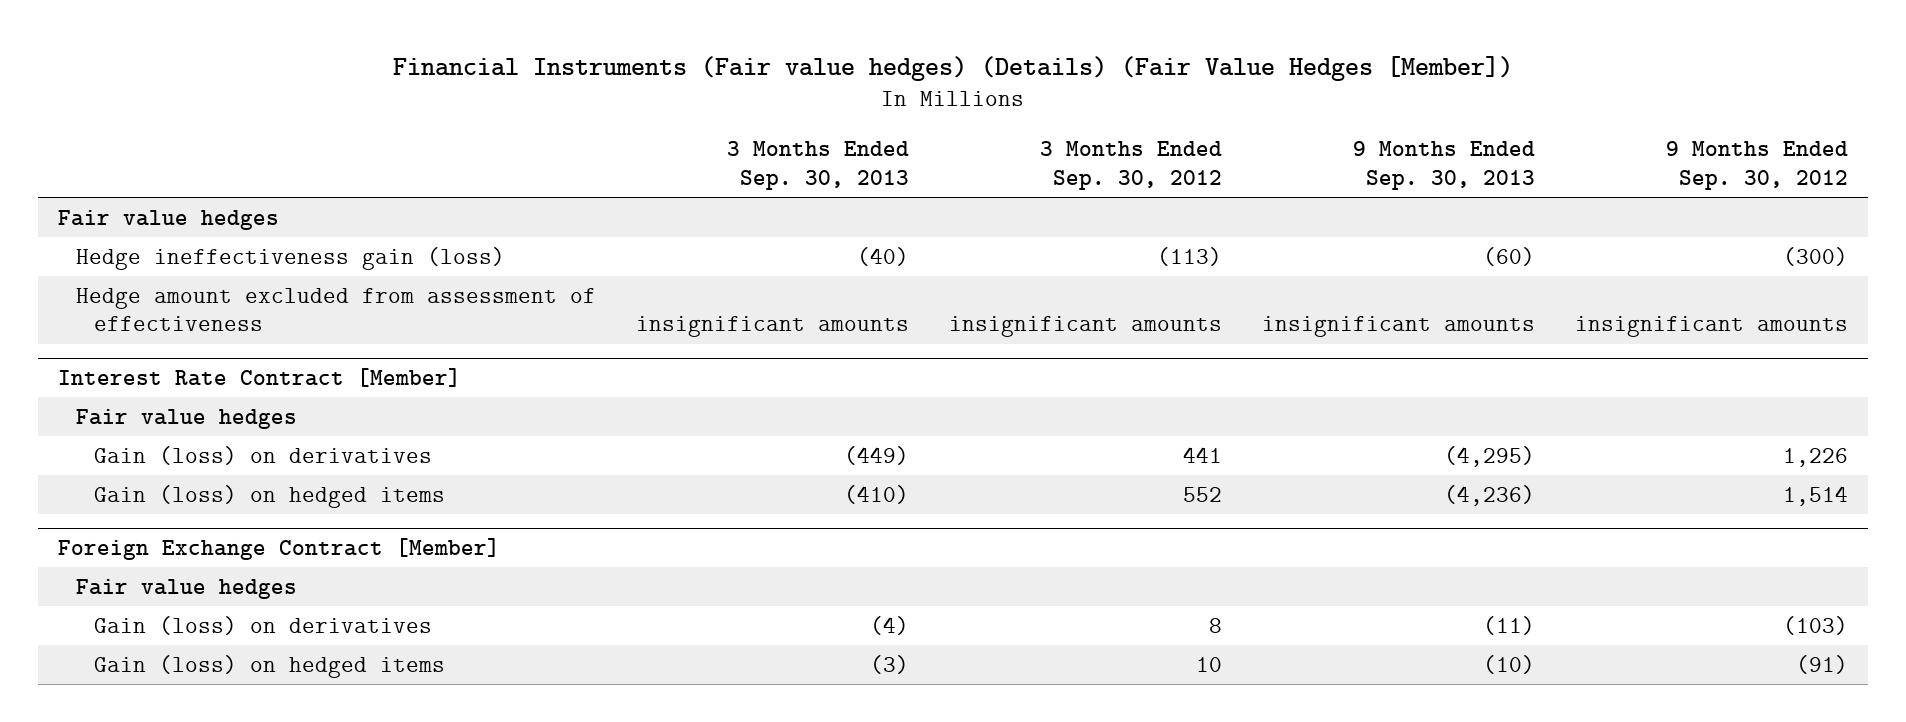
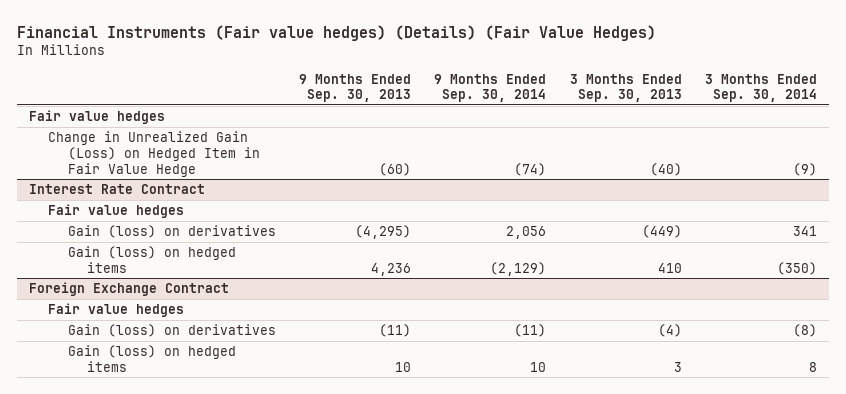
- Financial Instruments (Fair value hedges) (Details) (Fair Value Hedges [Member])
+ Financial Instruments (Fair value hedges) (Details) (Fair Value Hedges)
- | 3 Months Ended Sep. 30, 2013 | 3 Months Ended Sep. 30, 2012 | 9 Months Ended Sep. 30, 2013 | 9 Months Ended Sep. 30, 2012
+ | 9 Months Ended Sep. 30, 2013 | 9 Months Ended Sep. 30, 2014 | 3 Months Ended Sep. 30, 2013 | 3 Months Ended Sep. 30, 2014
- Hedge ineffectiveness gain (loss) | (40) | (113) | (60) | (300)
- Hedge amount excluded from assessment of effectiveness | insignificant amounts | insignificant amounts | insignificant amounts | insignificant amounts
- Interest Rate Contract [Member]
+ Change in Unrealized Gain (Loss) on Hedged Item in Fair Value Hedge | (60) | (74) | (40) | (9)
+ Interest Rate Contract
- Gain (loss) on hedged items | (410) | 552 | (4,236) | 1,514
- Foreign Exchange Contract [Member]
+ Gain (loss) on hedged items | 4,236 | (2,129) | 410 | (350)
+ Foreign Exchange Contract
- Gain (loss) on hedged items | (3) | 10 | (10) | (91)
+ Gain (loss) on hedged items | 10 | 10 | 3 | 8

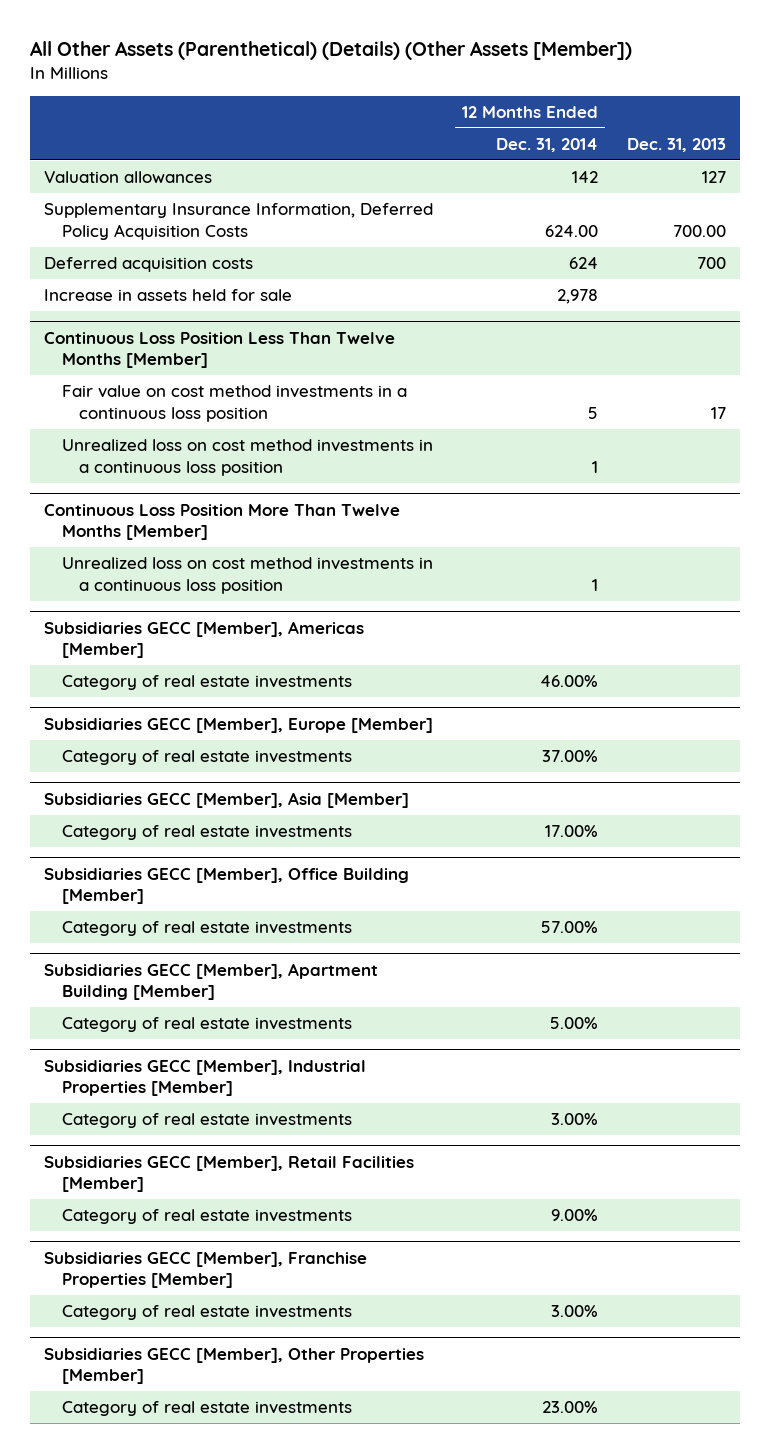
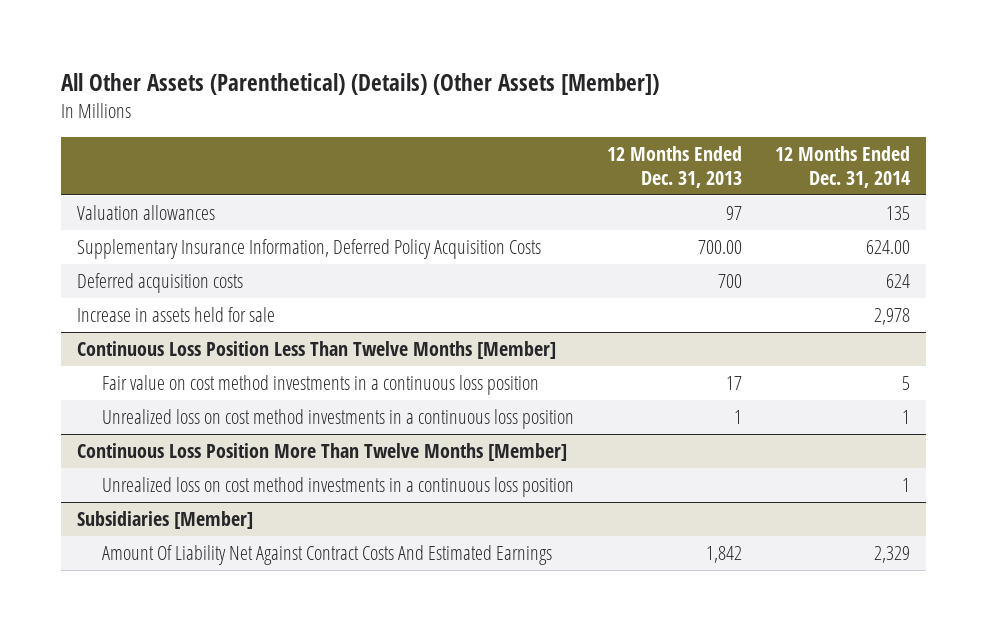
- | 12 Months Ended Dec. 31, 2014 | Dec. 31, 2013
+ | 12 Months Ended Dec. 31, 2013 | 12 Months Ended Dec. 31, 2014
- Valuation allowances | 142 | 127
+ Valuation allowances | 97 | 135
- Subsidiaries GECC [Member], Americas [Member]
- Category of real estate investments | 46.00% |
- Subsidiaries GECC [Member], Europe [Member]
- Category of real estate investments | 37.00% |
- Subsidiaries GECC [Member], Asia [Member]
- Category of real estate investments | 17.00% |
- Subsidiaries GECC [Member], Office Building [Member]
- Category of real estate investments | 57.00% |
- Subsidiaries GECC [Member], Apartment Building [Member]
- Category of real estate investments | 5.00% |
- Subsidiaries GECC [Member], Industrial Properties [Member]
- Category of real estate investments | 3.00% |
- Subsidiaries GECC [Member], Retail Facilities [Member]
- Category of real estate investments | 9.00% |
- Subsidiaries GECC [Member], Franchise Properties [Member]
- Category of real estate investments | 3.00% |
- Subsidiaries GECC [Member], Other Properties [Member]
- Category of real estate investments | 23.00% |
+ Subsidiaries [Member]
+ Amount Of Liability Net Against Contract Costs And Estimated Earnings | 1,842 | 2,329

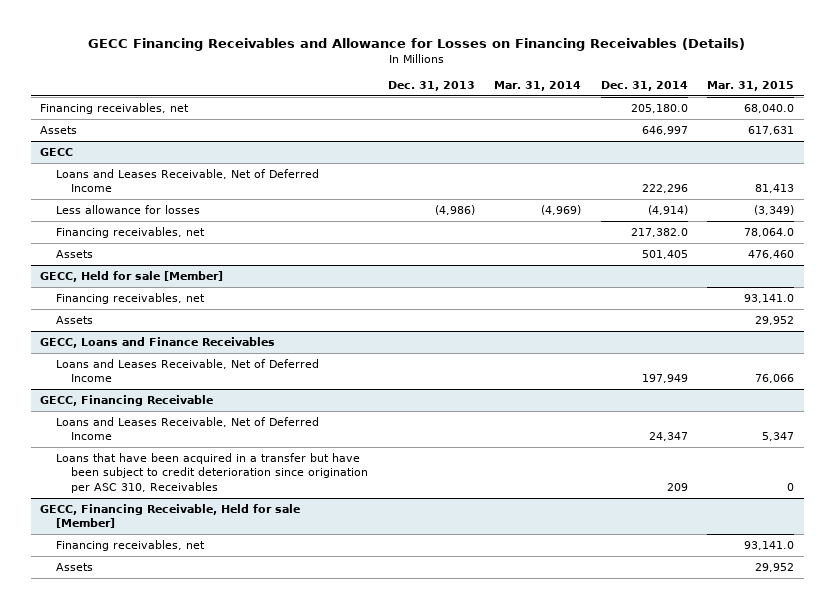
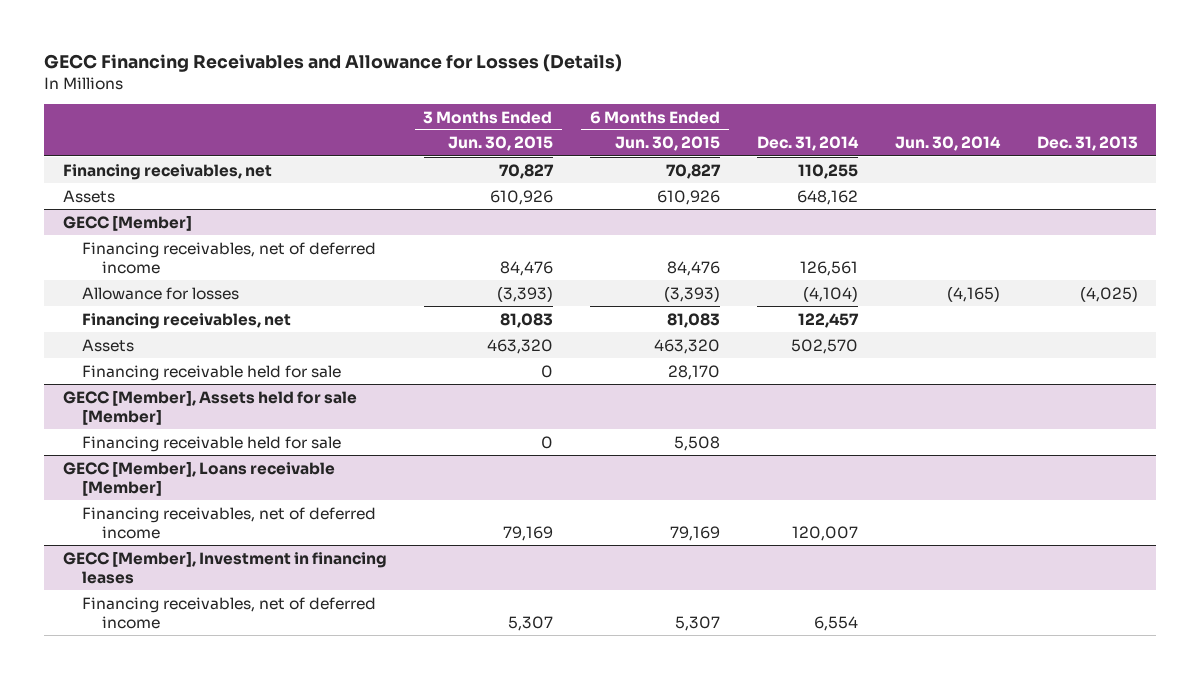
- GECC Financing Receivables and Allowance for Losses on Financing Receivables (Details)
+ GECC Financing Receivables and Allowance for Losses (Details)
- | Dec. 31, 2013 | Mar. 31, 2014 | Dec. 31, 2014 | Mar. 31, 2015
+ | 3 Months Ended Jun. 30, 2015 | 6 Months Ended Jun. 30, 2015 | Dec. 31, 2014 | Jun. 30, 2014 | Dec. 31, 2013
- Financing receivables, net | | | 205,180.0 | 68,040.0
- Assets | | | 646,997 | 617,631
- GECC
- Loans and Leases Receivable, Net of Deferred Income | | | 222,296 | 81,413
- Less allowance for losses | (4,986) | (4,969) | (4,914) | (3,349)
- Financing receivables, net | | | 217,382.0 | 78,064.0
- Assets | | | 501,405 | 476,460
- GECC, Held for sale [Member]
- Financing receivables, net | | | | 93,141.0
- Assets | | | | 29,952
- GECC, Loans and Finance Receivables
- Loans and Leases Receivable, Net of Deferred Income | | | 197,949 | 76,066
- GECC, Financing Receivable
- Loans and Leases Receivable, Net of Deferred Income | | | 24,347 | 5,347
- Loans that have been acquired in a transfer but have been subject to credit deterioration since origination per ASC 310, Receivables | | | 209 | 0
- GECC, Financing Receivable, Held for sale [Member]
- Financing receivables, net | | | | 93,141.0
- Assets | | | | 29,952
+ Financing receivables, net | 70,827 | 70,827 | 110,255 | |
+ Assets | 610,926 | 610,926 | 648,162 | |
+ GECC [Member]
+ Financing receivables, net of deferred income | 84,476 | 84,476 | 126,561 | |
+ Allowance for losses | (3,393) | (3,393) | (4,104) | (4,165) | (4,025)
+ Financing receivables, net | 81,083 | 81,083 | 122,457 | |
+ Assets | 463,320 | 463,320 | 502,570 | |
+ Financing receivable held for sale | 0 | 28,170 | | |
+ GECC [Member], Assets held for sale [Member]
+ Financing receivable held for sale | 0 | 5,508 | | |
+ GECC [Member], Loans receivable [Member]
+ Financing receivables, net of deferred income | 79,169 | 79,169 | 120,007 | |
+ GECC [Member], Investment in financing leases
+ Financing receivables, net of deferred income | 5,307 | 5,307 | 6,554 | |

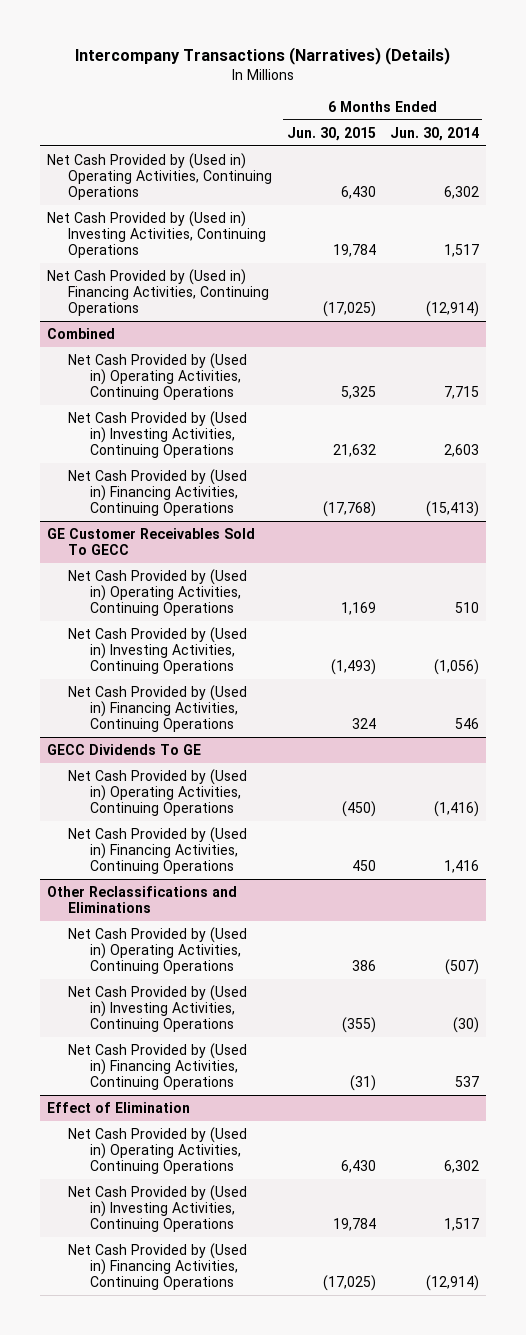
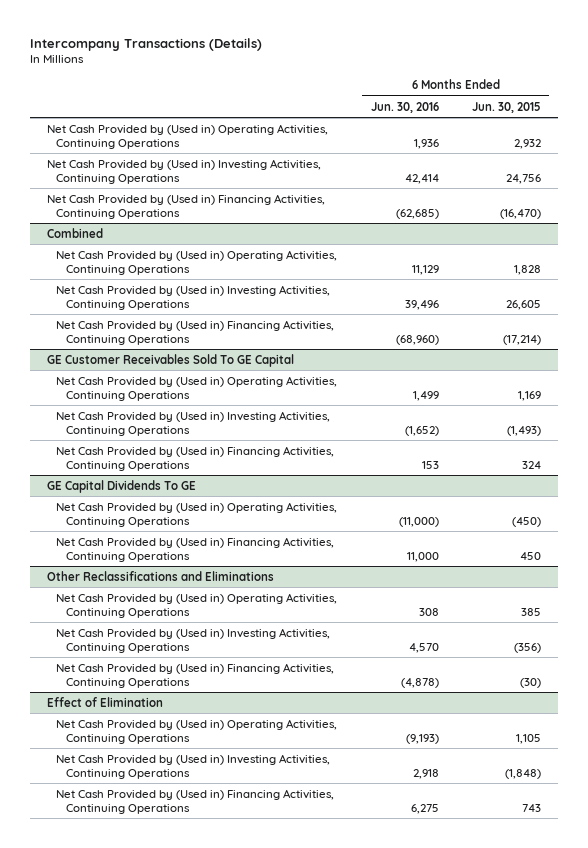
- Intercompany Transactions (Narratives) (Details)
+ Intercompany Transactions (Details)
- | 6 Months Ended Jun. 30, 2015 | 6 Months Ended Jun. 30, 2014
+ | 6 Months Ended Jun. 30, 2016 | 6 Months Ended Jun. 30, 2015
- Net Cash Provided by (Used in) Operating Activities, Continuing Operations | 6,430 | 6,302
- Net Cash Provided by (Used in) Investing Activities, Continuing Operations | 19,784 | 1,517
- Net Cash Provided by (Used in) Financing Activities, Continuing Operations | (17,025) | (12,914)
+ Net Cash Provided by (Used in) Operating Activities, Continuing Operations | 1,936 | 2,932
+ Net Cash Provided by (Used in) Investing Activities, Continuing Operations | 42,414 | 24,756
+ Net Cash Provided by (Used in) Financing Activities, Continuing Operations | (62,685) | (16,470)
@ Combined
- Net Cash Provided by (Used in) Operating Activities, Continuing Operations | 5,325 | 7,715
- Net Cash Provided by (Used in) Investing Activities, Continuing Operations | 21,632 | 2,603
- Net Cash Provided by (Used in) Financing Activities, Continuing Operations | (17,768) | (15,413)
- GE Customer Receivables Sold To GECC
@ Combined
+ Net Cash Provided by (Used in) Operating Activities, Continuing Operations | 11,129 | 1,828
+ Net Cash Provided by (Used in) Investing Activities, Continuing Operations | 39,496 | 26,605
+ Net Cash Provided by (Used in) Financing Activities, Continuing Operations | (68,960) | (17,214)
+ GE Customer Receivables Sold To GE Capital
- GECC Dividends To GE
+ GE Capital Dividends To GE
@ Other Reclassifications and Eliminations
- Net Cash Provided by (Used in) Operating Activities, Continuing Operations | 386 | (507)
- Net Cash Provided by (Used in) Investing Activities, Continuing Operations | (355) | (30)
- Net Cash Provided by (Used in) Financing Activities, Continuing Operations | (31) | 537
+ Net Cash Provided by (Used in) Operating Activities, Continuing Operations | 308 | 385
+ Net Cash Provided by (Used in) Investing Activities, Continuing Operations | 4,570 | (356)
+ Net Cash Provided by (Used in) Financing Activities, Continuing Operations | (4,878) | (30)
@ Effect of Elimination
- Net Cash Provided by (Used in) Operating Activities, Continuing Operations | 6,430 | 6,302
- Net Cash Provided by (Used in) Investing Activities, Continuing Operations | 19,784 | 1,517
- Net Cash Provided by (Used in) Financing Activities, Continuing Operations | (17,025) | (12,914)
+ Net Cash Provided by (Used in) Operating Activities, Continuing Operations | (9,193) | 1,105
+ Net Cash Provided by (Used in) Investing Activities, Continuing Operations | 2,918 | (1,848)
+ Net Cash Provided by (Used in) Financing Activities, Continuing Operations | 6,275 | 743

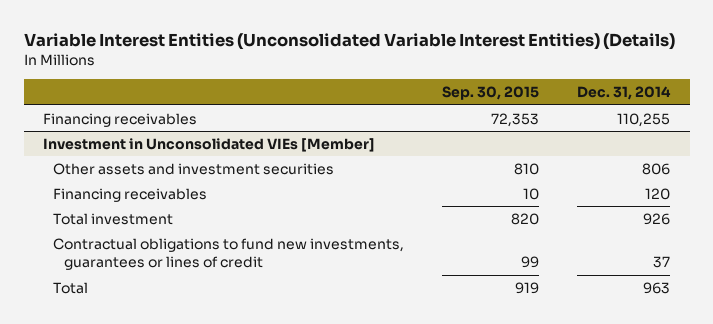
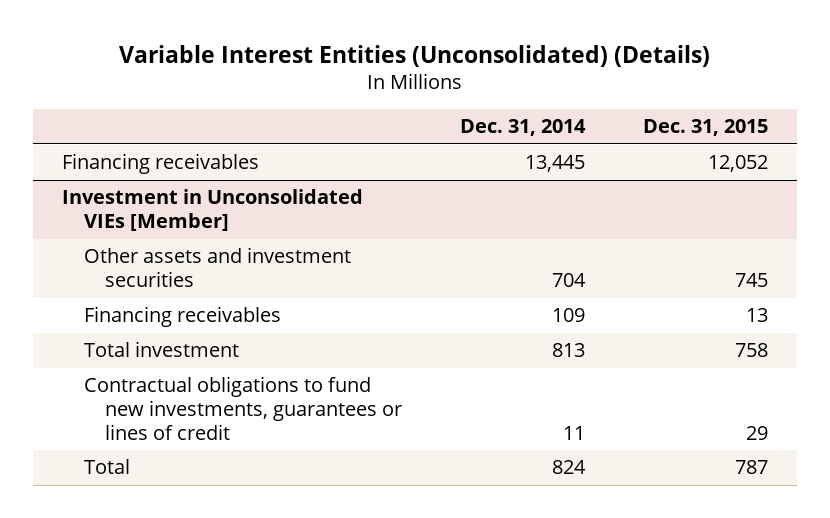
- Variable Interest Entities (Unconsolidated Variable Interest Entities) (Details)
+ Variable Interest Entities (Unconsolidated) (Details)
- | Sep. 30, 2015 | Dec. 31, 2014
+ | Dec. 31, 2014 | Dec. 31, 2015
- Financing receivables | 72,353 | 110,255
+ Financing receivables | 13,445 | 12,052
@ Investment in Unconsolidated VIEs [Member]
- Other assets and investment securities | 810 | 806
- Financing receivables | 10 | 120
- Total investment | 820 | 926
- Contractual obligations to fund new investments, guarantees or lines of credit | 99 | 37
- Total | 919 | 963
+ Other assets and investment securities | 704 | 745
+ Financing receivables | 109 | 13
+ Total investment | 813 | 758
+ Contractual obligations to fund new investments, guarantees or lines of credit | 11 | 29
+ Total | 824 | 787

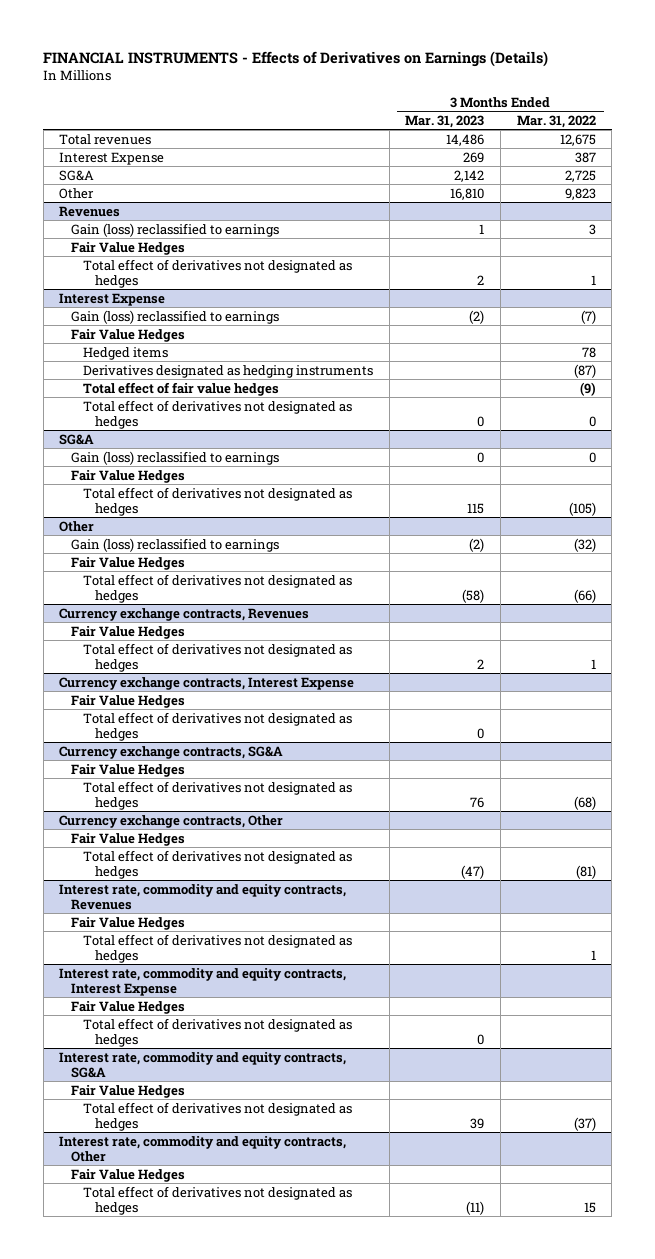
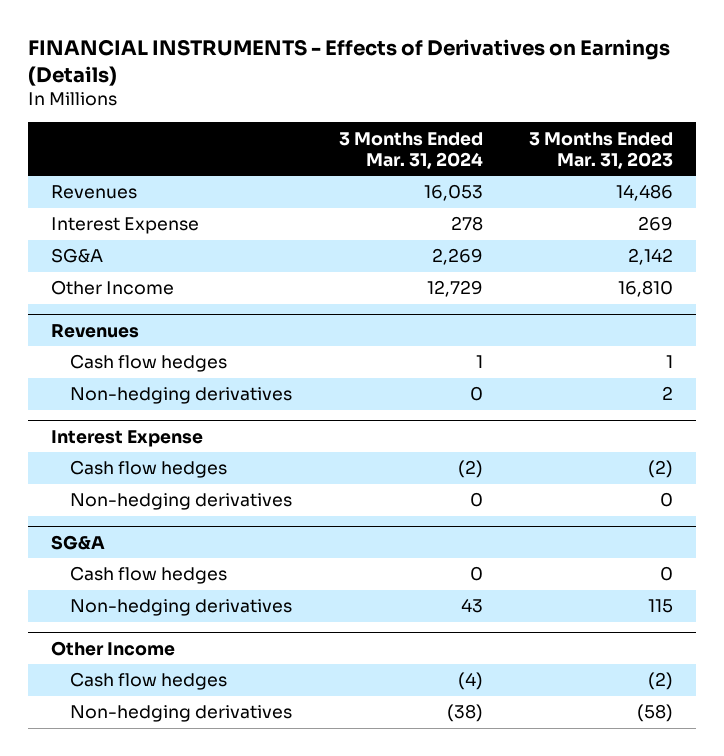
- | 3 Months Ended Mar. 31, 2023 | 3 Months Ended Mar. 31, 2022
+ | 3 Months Ended Mar. 31, 2024 | 3 Months Ended Mar. 31, 2023
- Total revenues | 14,486 | 12,675
+ Revenues | 16,053 | 14,486
- Other | 16,810 | 9,823
+ Other Income | 12,729 | 16,810
@ Revenues
- Gain (loss) reclassified to earnings | 1 | 3
- Fair Value Hedges
- Total effect of derivatives not designated as hedges | 2 | 1
+ Cash flow hedges | 1 | 1
+ Non-hedging derivatives | 0 | 2
@ Interest Expense
- Gain (loss) reclassified to earnings | (2) | (7)
- Fair Value Hedges
- Hedged items | | 78
- Derivatives designated as hedging instruments | | (87)
- Total effect of fair value hedges | | (9)
- Total effect of derivatives not designated as hedges | 0 | 0
+ Cash flow hedges | (2) | (2)
+ Non-hedging derivatives | 0 | 0
@ SG&A
- Gain (loss) reclassified to earnings | 0 | 0
- Fair Value Hedges
- Total effect of derivatives not designated as hedges | 115 | (105)
- Other
- Gain (loss) reclassified to earnings | (2) | (32)
- Fair Value Hedges
- Total effect of derivatives not designated as hedges | (58) | (66)
- Currency exchange contracts, Revenues
- Fair Value Hedges
- Total effect of derivatives not designated as hedges | 2 | 1
- Currency exchange contracts, Interest Expense
- Fair Value Hedges
- Total effect of derivatives not designated as hedges | 0 |
- Currency exchange contracts, SG&A
- Fair Value Hedges
- Total effect of derivatives not designated as hedges | 76 | (68)
- Currency exchange contracts, Other
- Fair Value Hedges
- Total effect of derivatives not designated as hedges | (47) | (81)
- Interest rate, commodity and equity contracts, Revenues
- Fair Value Hedges
- Total effect of derivatives not designated as hedges | | 1
- Interest rate, commodity and equity contracts, Interest Expense
- Fair Value Hedges
- Total effect of derivatives not designated as hedges | 0 |
- Interest rate, commodity and equity contracts, SG&A
- Fair Value Hedges
- Total effect of derivatives not designated as hedges | 39 | (37)
- Interest rate, commodity and equity contracts, Other
- Fair Value Hedges
- Total effect of derivatives not designated as hedges | (11) | 15
@ SG&A
+ Cash flow hedges | 0 | 0
+ Non-hedging derivatives | 43 | 115
+ Other Income
+ Cash flow hedges | (4) | (2)
+ Non-hedging derivatives | (38) | (58)

